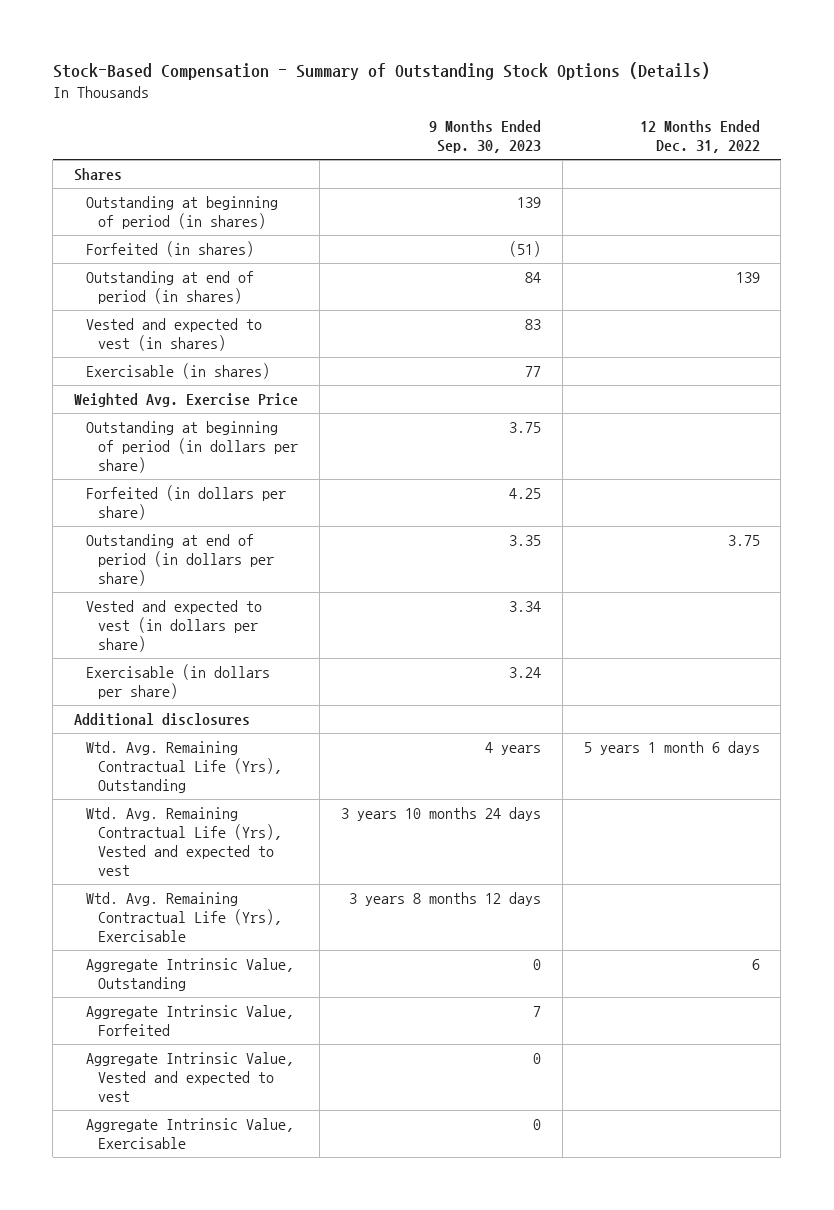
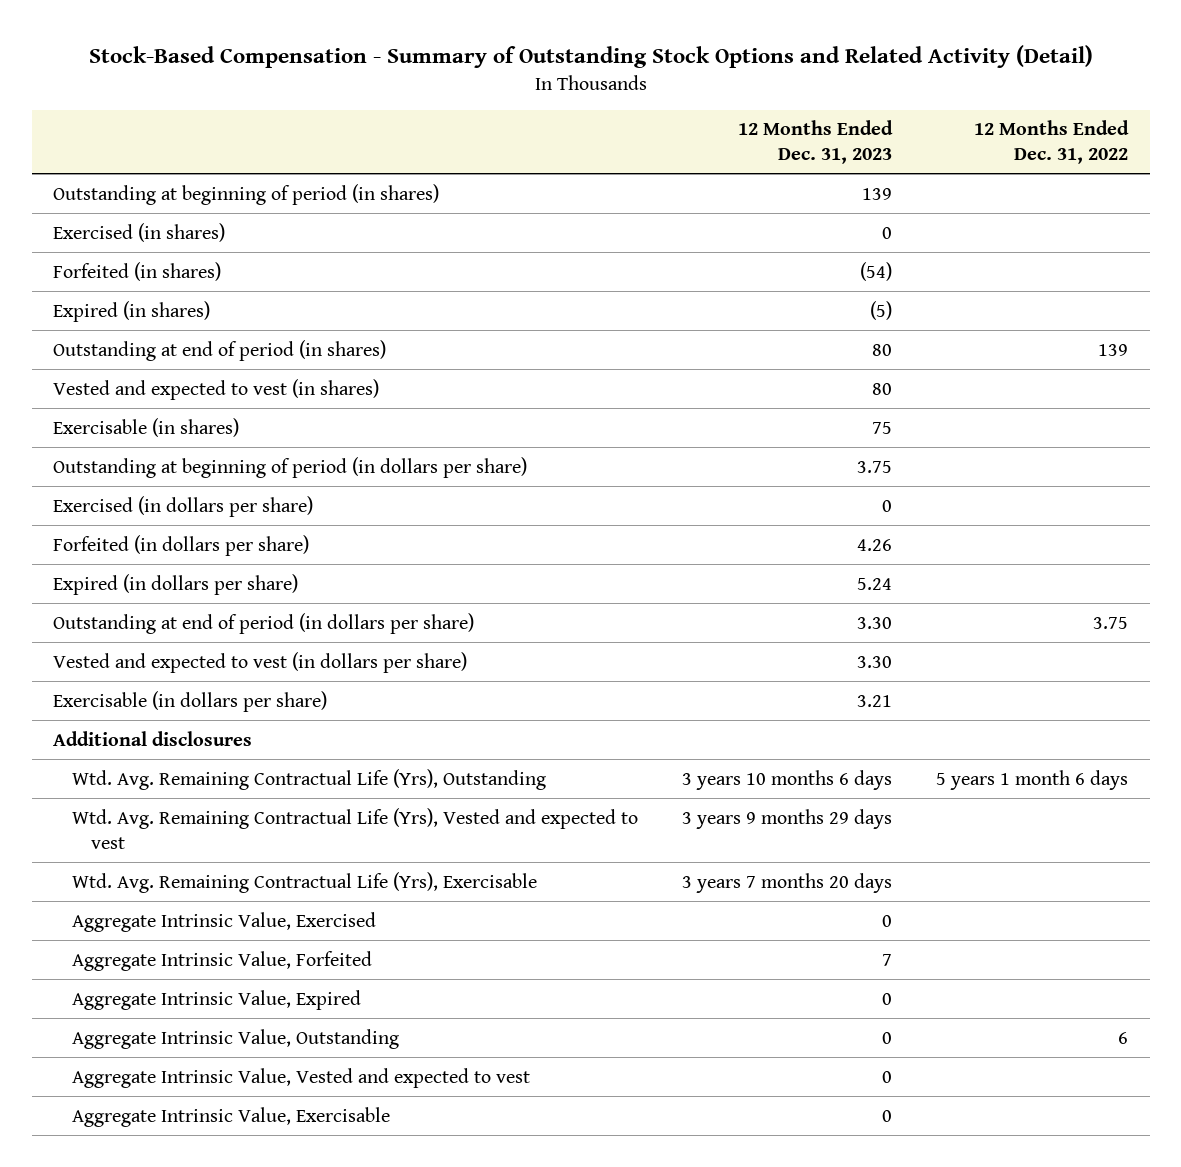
- Stock-Based Compensation - Summary of Outstanding Stock Options (Details)
+ Stock-Based Compensation - Summary of Outstanding Stock Options and Related Activity (Detail)
- | 9 Months Ended Sep. 30, 2023 | 12 Months Ended Dec. 31, 2022
+ | 12 Months Ended Dec. 31, 2023 | 12 Months Ended Dec. 31, 2022
- Shares
+ Exercised (in shares) | 0 |
+ Expired (in shares) | (5) |
- Weighted Avg. Exercise Price
+ Exercised (in dollars per share) | 0 |
+ Expired (in dollars per share) | 5.24 |
+ Aggregate Intrinsic Value, Exercised | 0 |
+ Aggregate Intrinsic Value, Expired | 0 |
moved down: Aggregate Intrinsic Value, Outstanding | 0 | 6

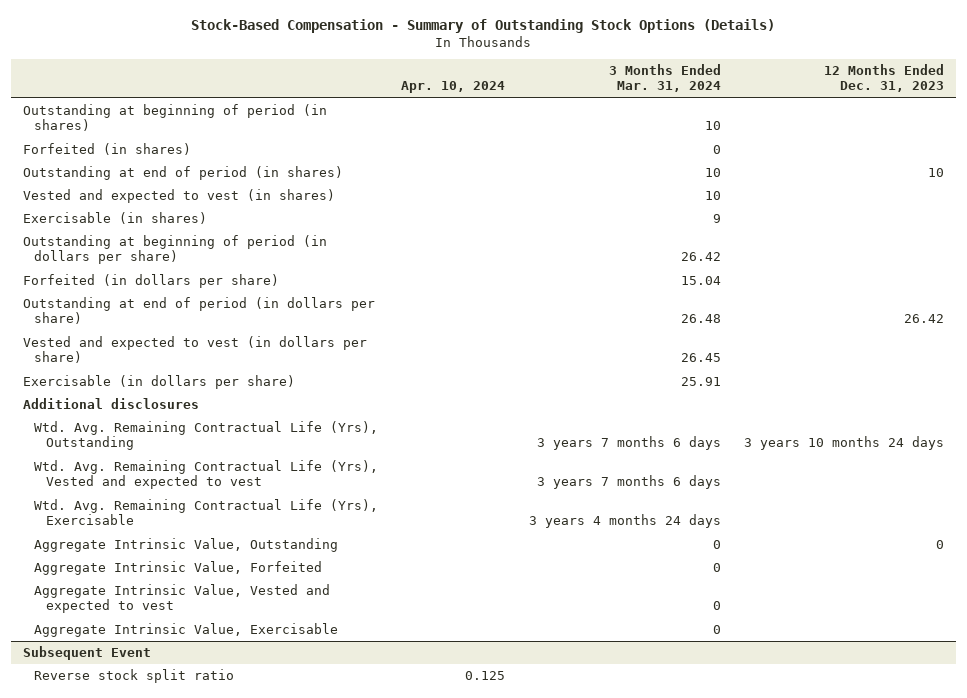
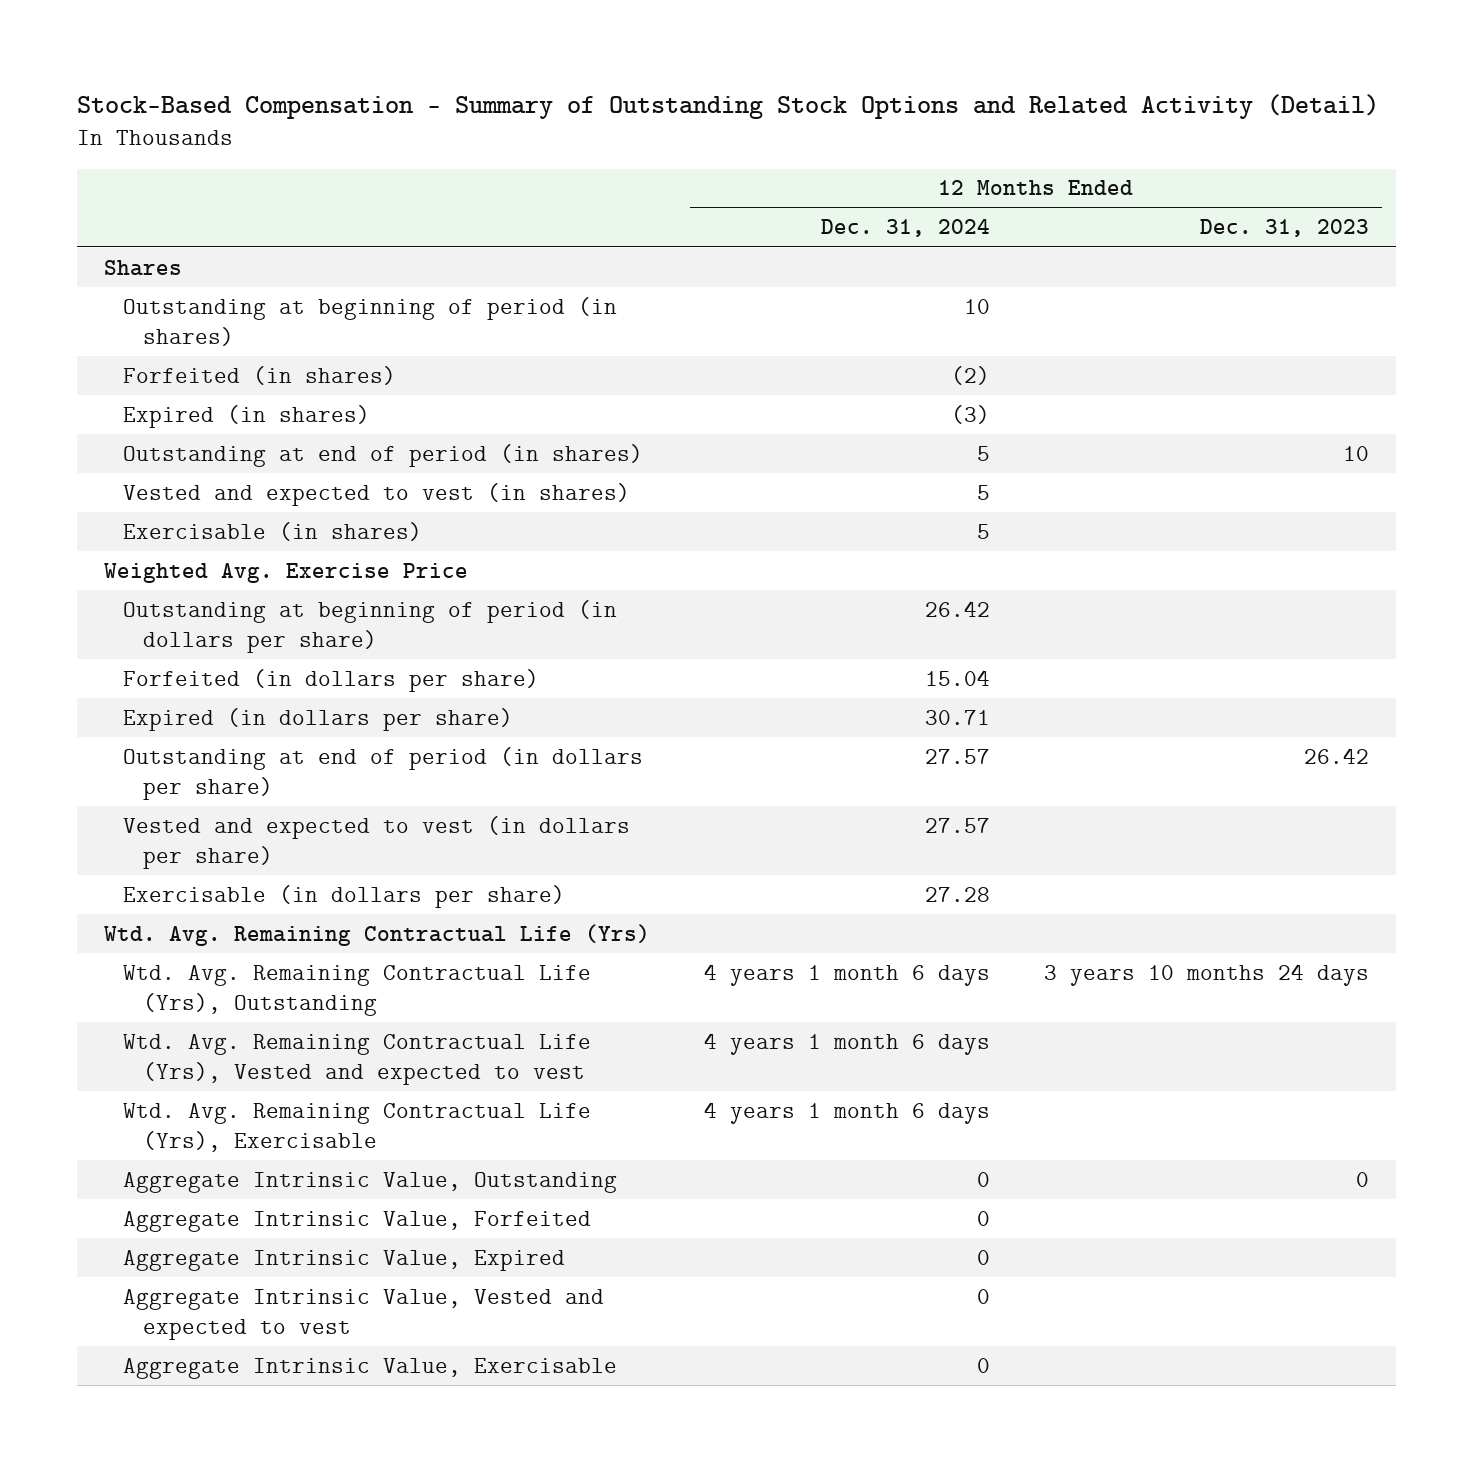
- Stock-Based Compensation - Summary of Outstanding Stock Options (Details)
+ Stock-Based Compensation - Summary of Outstanding Stock Options and Related Activity (Detail)
- | Apr. 10, 2024 | 3 Months Ended Mar. 31, 2024 | 12 Months Ended Dec. 31, 2023
+ | 12 Months Ended Dec. 31, 2024 | 12 Months Ended Dec. 31, 2023
+ Shares
+ Expired (in shares) | (3) |
+ Weighted Avg. Exercise Price
+ Expired (in dollars per share) | 30.71 |
- Additional disclosures
+ Wtd. Avg. Remaining Contractual Life (Yrs)
+ Aggregate Intrinsic Value, Expired | 0 |
- Subsequent Event
- Reverse stock split ratio | 0.125 | |

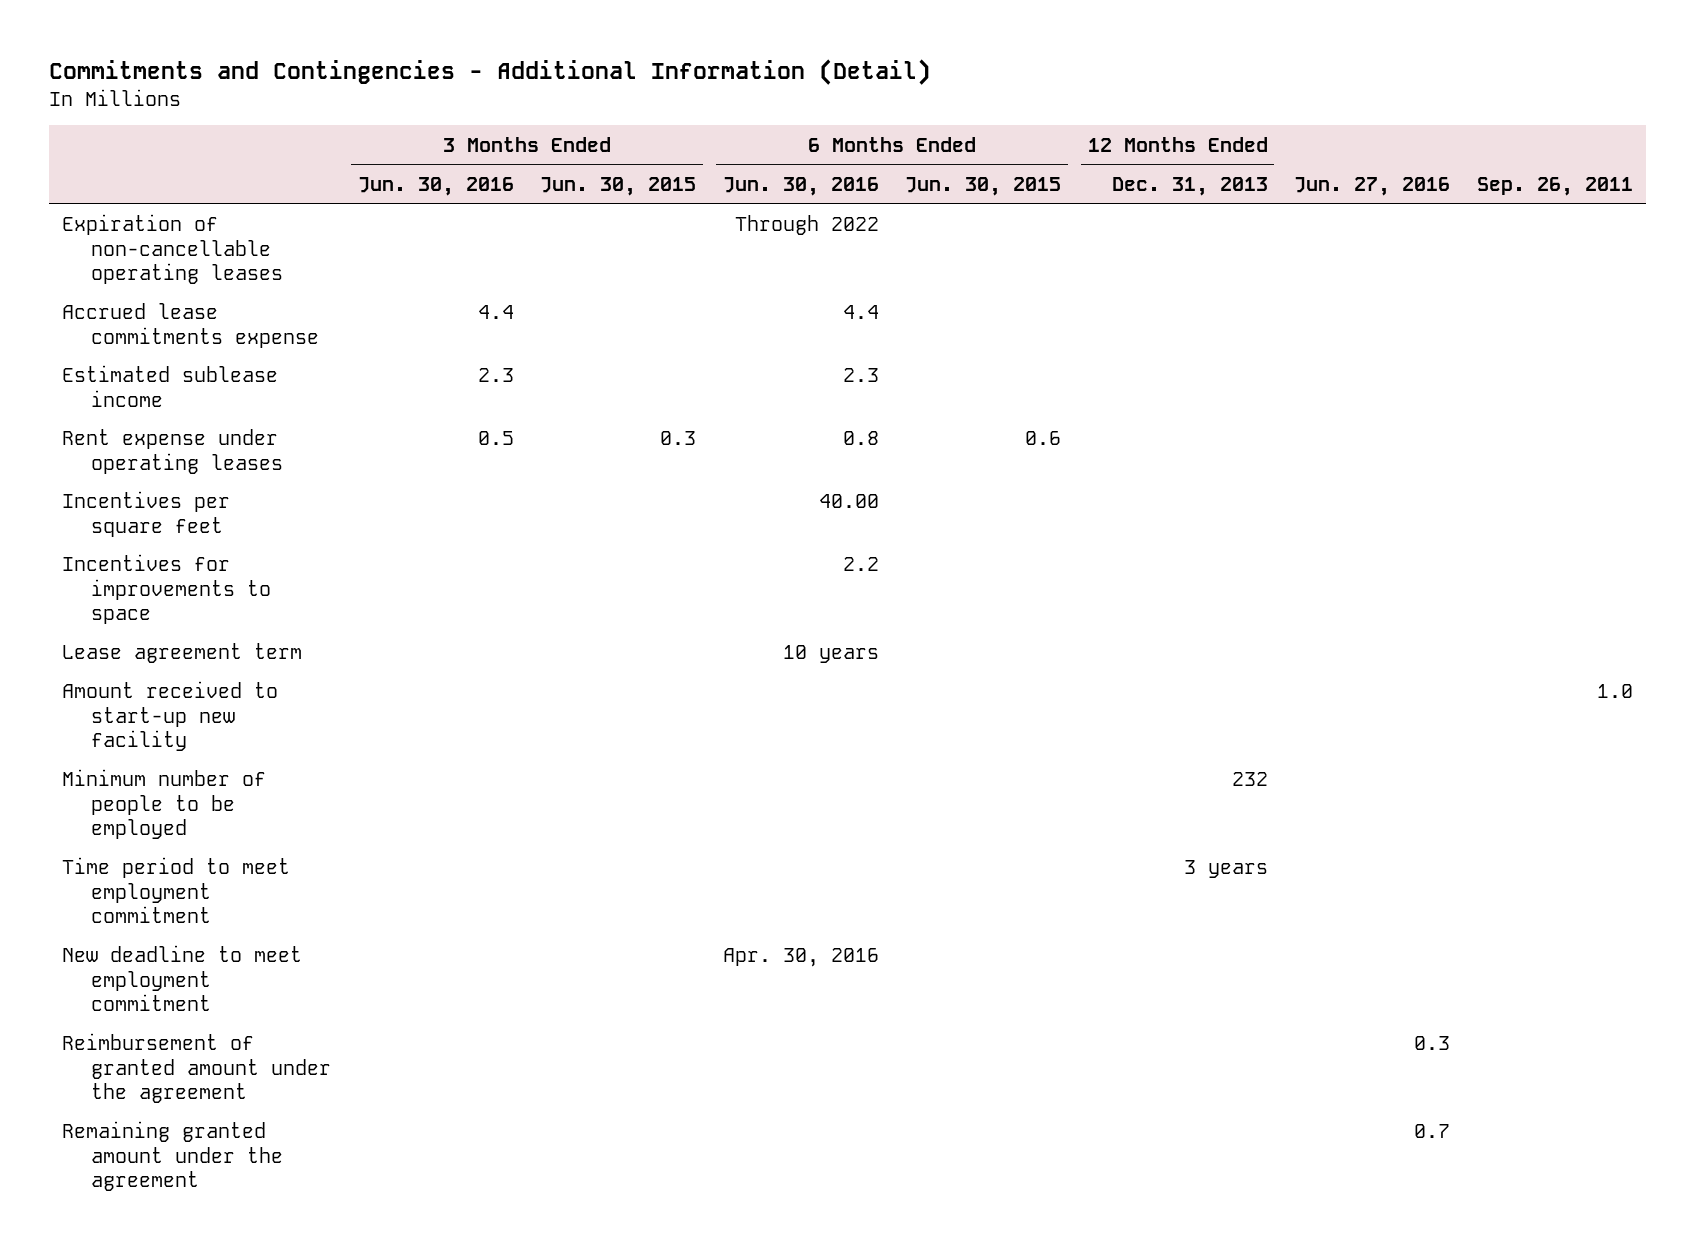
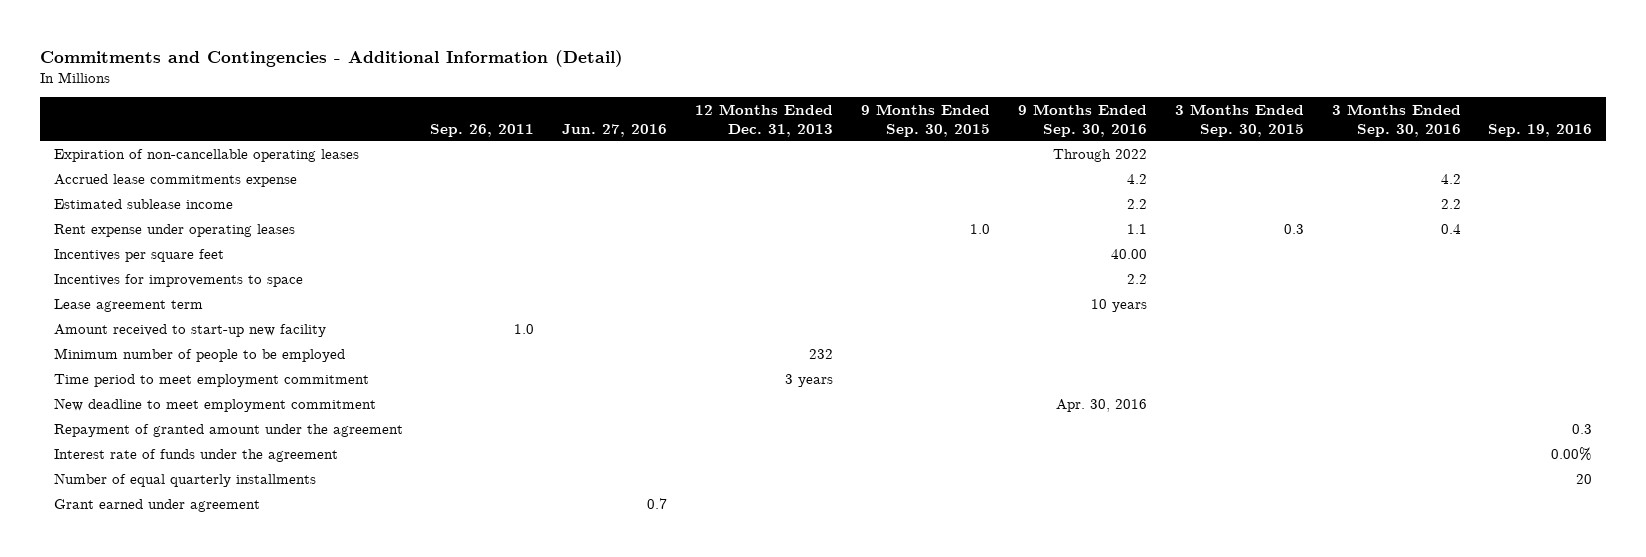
- | 3 Months Ended Jun. 30, 2016 | 3 Months Ended Jun. 30, 2015 | 6 Months Ended Jun. 30, 2016 | 6 Months Ended Jun. 30, 2015 | 12 Months Ended Dec. 31, 2013 | Jun. 27, 2016 | Sep. 26, 2011
+ | Sep. 26, 2011 | Jun. 27, 2016 | 12 Months Ended Dec. 31, 2013 | 9 Months Ended Sep. 30, 2015 | 9 Months Ended Sep. 30, 2016 | 3 Months Ended Sep. 30, 2015 | 3 Months Ended Sep. 30, 2016 | Sep. 19, 2016
- Reimbursement of granted amount under the agreement | | | | | | 0.3 |
- Remaining granted amount under the agreement | | | | | | 0.7 |
+ Repayment of granted amount under the agreement | | | | | | | | 0.3
+ Interest rate of funds under the agreement | | | | | | | | 0.00%
+ Number of equal quarterly installments | | | | | | | | 20
+ Grant earned under agreement | | 0.7 | | | | | |

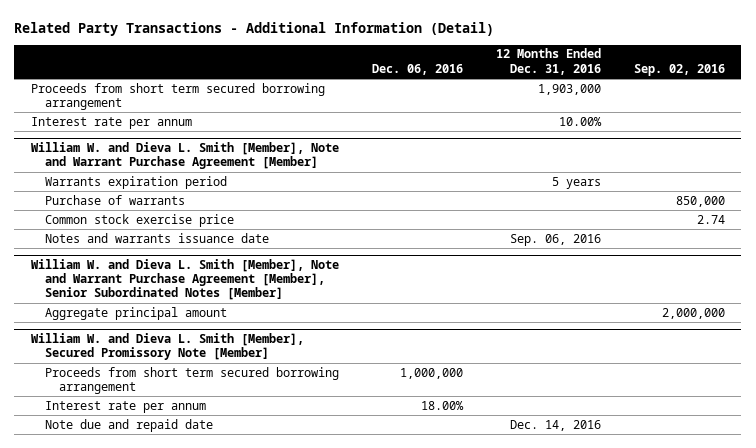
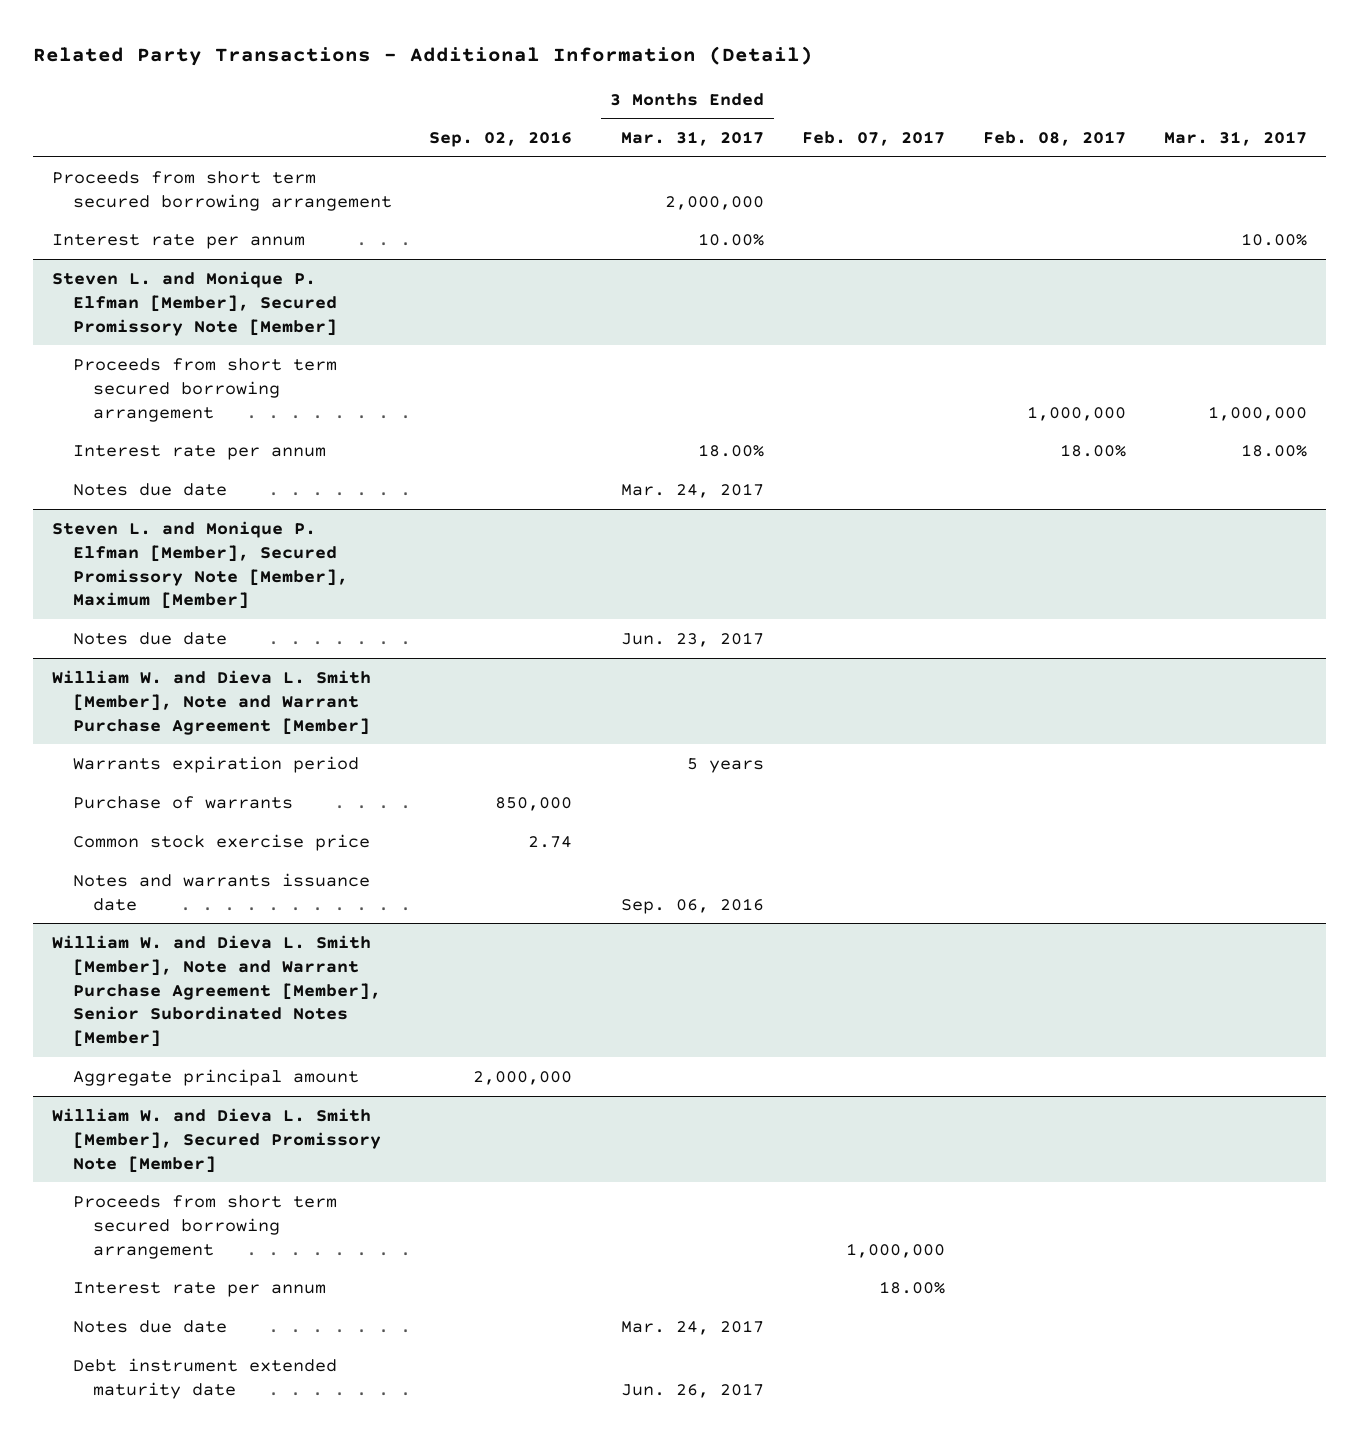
- | Dec. 06, 2016 | 12 Months Ended Dec. 31, 2016 | Sep. 02, 2016
+ | Sep. 02, 2016 | 3 Months Ended Mar. 31, 2017 | Feb. 07, 2017 | Feb. 08, 2017 | Mar. 31, 2017
+ Steven L. and Monique P. Elfman [Member], Secured Promissory Note [Member]
+ Proceeds from short term secured borrowing arrangement | | | | 1,000,000 | 1,000,000
+ Interest rate per annum | | 18.00% | | 18.00% | 18.00%
+ Notes due date | | Mar. 24, 2017 | | |
+ Steven L. and Monique P. Elfman [Member], Secured Promissory Note [Member], Maximum [Member]
+ Notes due date | | Jun. 23, 2017 | | |
@ William W. and Dieva L. Smith [Member], Secured Promissory Note [Member]
- Note due and repaid date | | Dec. 14, 2016 |
+ Notes due date | | Mar. 24, 2017 | | |
+ Debt instrument extended maturity date | | Jun. 26, 2017 | | |

